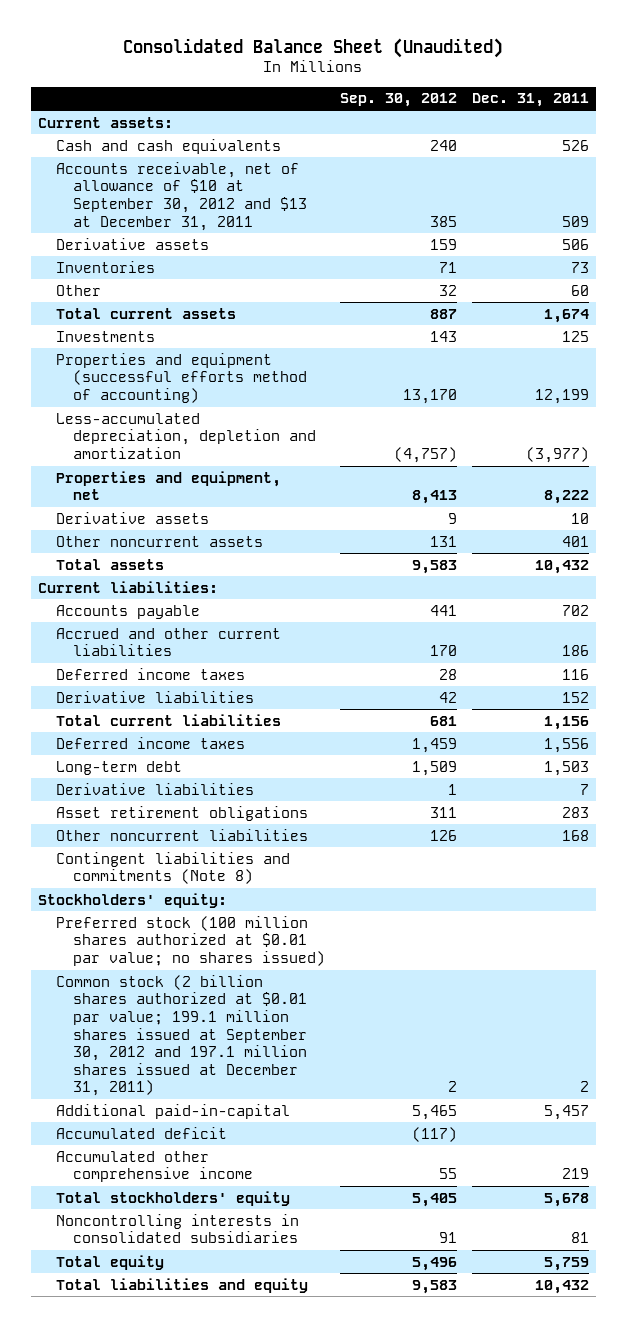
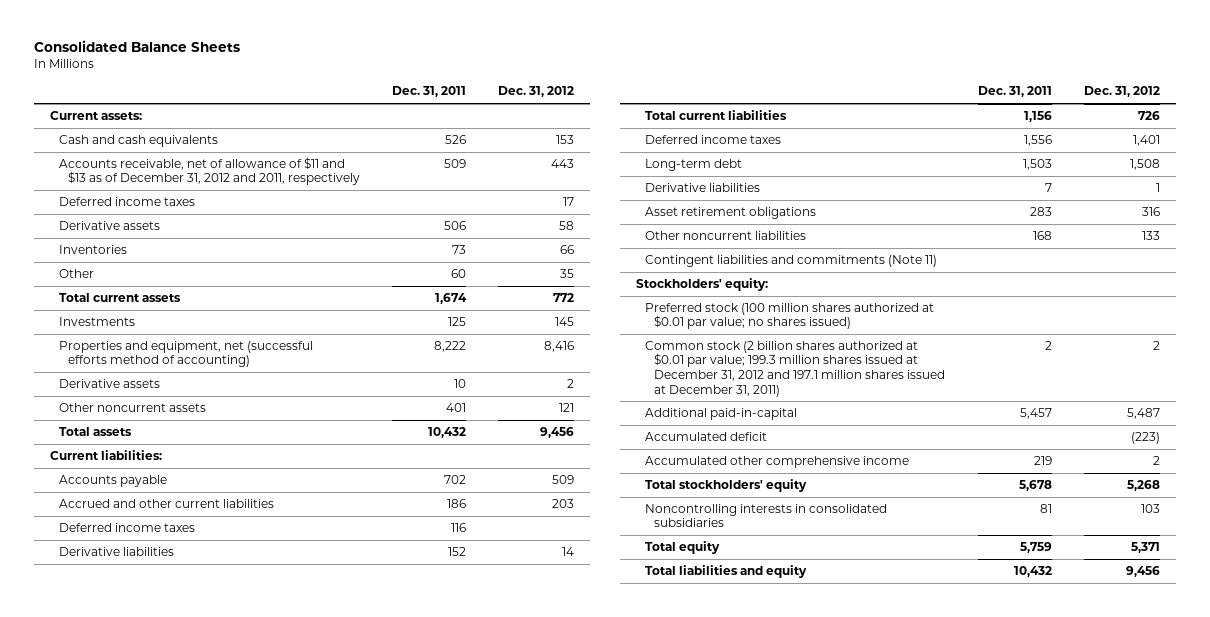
- Consolidated Balance Sheet (Unaudited)
+ Consolidated Balance Sheets
- | Sep. 30, 2012 | Dec. 31, 2011
+ | Dec. 31, 2011 | Dec. 31, 2012
- Accounts receivable, net of allowance of $10 at September 30, 2012 and $13 at December 31, 2011 | 385 | 509
+ Accounts receivable, net of allowance of $11 and $13 as of December 31, 2012 and 2011, respectively | 509 | 443
+ Deferred income taxes | | 17
- Properties and equipment (successful efforts method of accounting) | 13,170 | 12,199
- Less-accumulated depreciation, depletion and amortization | (4,757) | (3,977)
- Properties and equipment, net | 8,413 | 8,222
+ Properties and equipment, net (successful efforts method of accounting) | 8,222 | 8,416
- Contingent liabilities and commitments (Note 8)
+ Contingent liabilities and commitments (Note 11)
- Common stock (2 billion shares authorized at $0.01 par value; 199.1 million shares issued at September 30, 2012 and 197.1 million shares issued at December 31, 2011) | 2 | 2
+ Common stock (2 billion shares authorized at $0.01 par value; 199.3 million shares issued at December 31, 2012 and 197.1 million shares issued at December 31, 2011) | 2 | 2

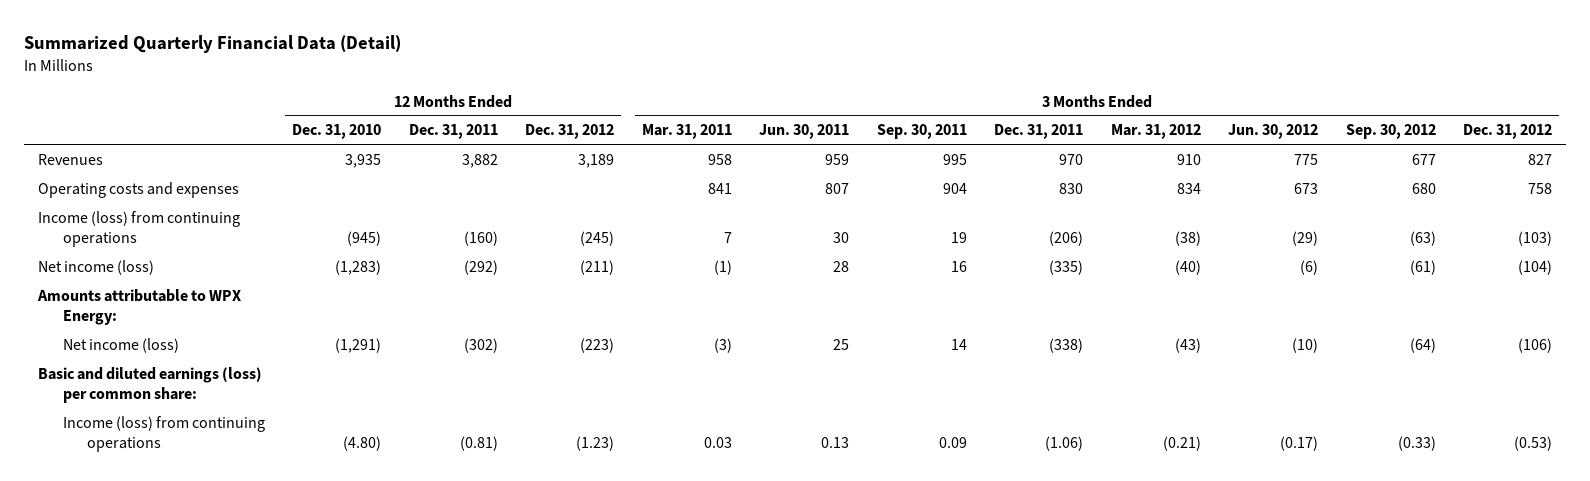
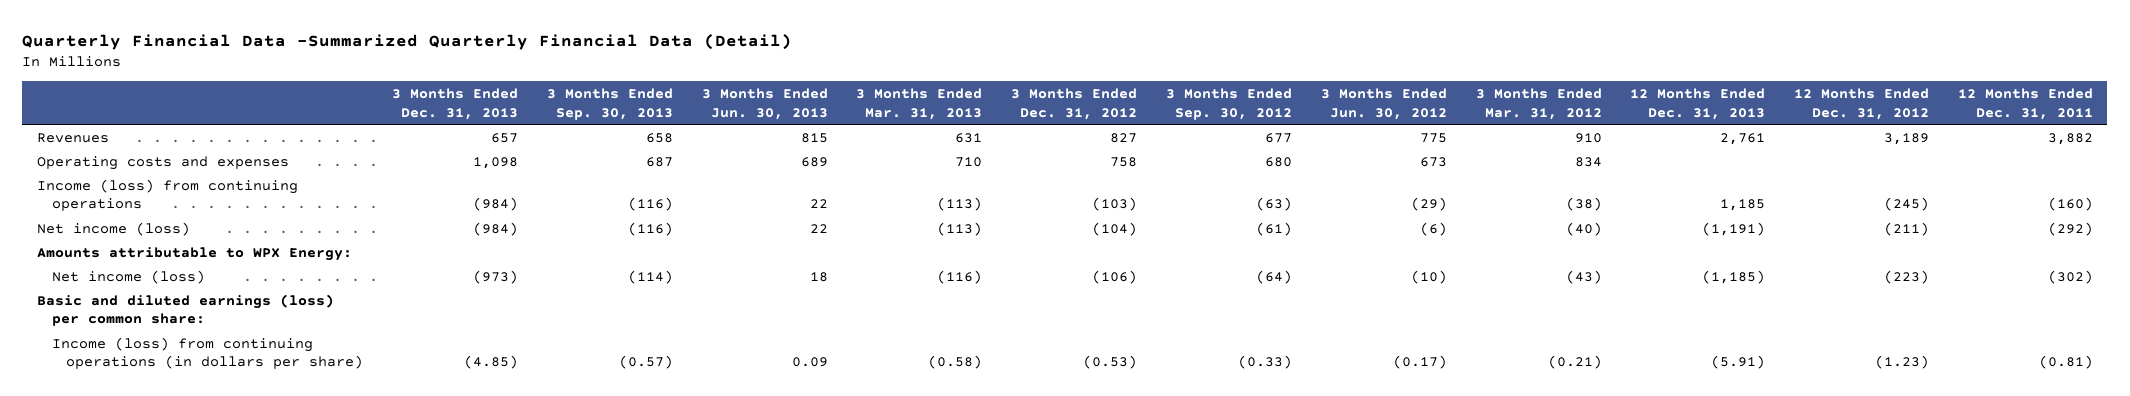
- Summarized Quarterly Financial Data (Detail)
+ Quarterly Financial Data -Summarized Quarterly Financial Data (Detail)
- | 12 Months Ended Dec. 31, 2010 | 12 Months Ended Dec. 31, 2011 | 12 Months Ended Dec. 31, 2012 | 3 Months Ended Mar. 31, 2011 | 3 Months Ended Jun. 30, 2011 | 3 Months Ended Sep. 30, 2011 | 3 Months Ended Dec. 31, 2011 | 3 Months Ended Mar. 31, 2012 | 3 Months Ended Jun. 30, 2012 | 3 Months Ended Sep. 30, 2012 | 3 Months Ended Dec. 31, 2012
+ | 3 Months Ended Dec. 31, 2013 | 3 Months Ended Sep. 30, 2013 | 3 Months Ended Jun. 30, 2013 | 3 Months Ended Mar. 31, 2013 | 3 Months Ended Dec. 31, 2012 | 3 Months Ended Sep. 30, 2012 | 3 Months Ended Jun. 30, 2012 | 3 Months Ended Mar. 31, 2012 | 12 Months Ended Dec. 31, 2013 | 12 Months Ended Dec. 31, 2012 | 12 Months Ended Dec. 31, 2011
- Income (loss) from continuing operations | (4.80) | (0.81) | (1.23) | 0.03 | 0.13 | 0.09 | (1.06) | (0.21) | (0.17) | (0.33) | (0.53)
+ Income (loss) from continuing operations (in dollars per share) | (4.85) | (0.57) | 0.09 | (0.58) | (0.53) | (0.33) | (0.17) | (0.21) | (5.91) | (1.23) | (0.81)

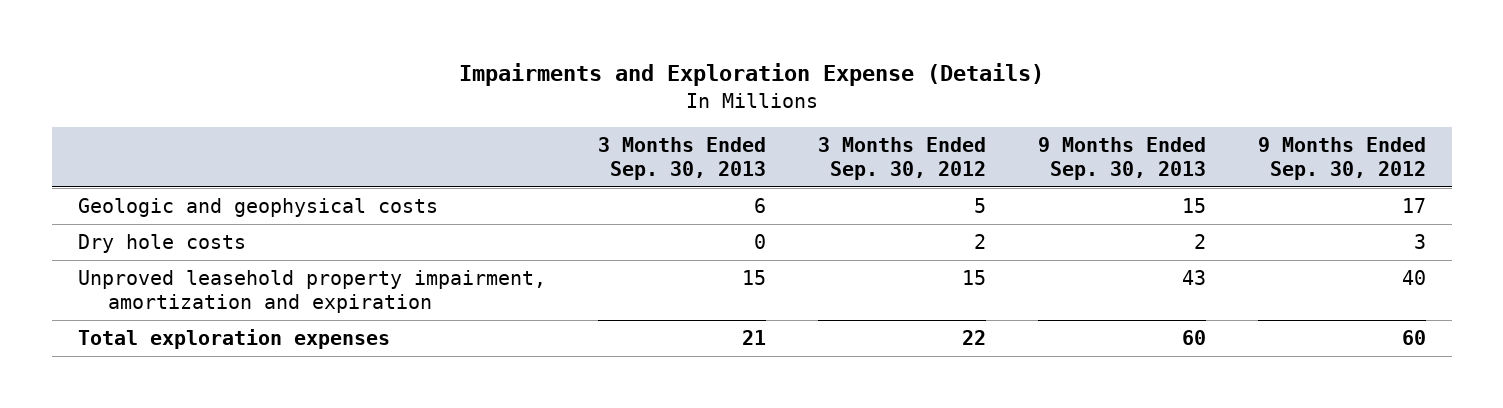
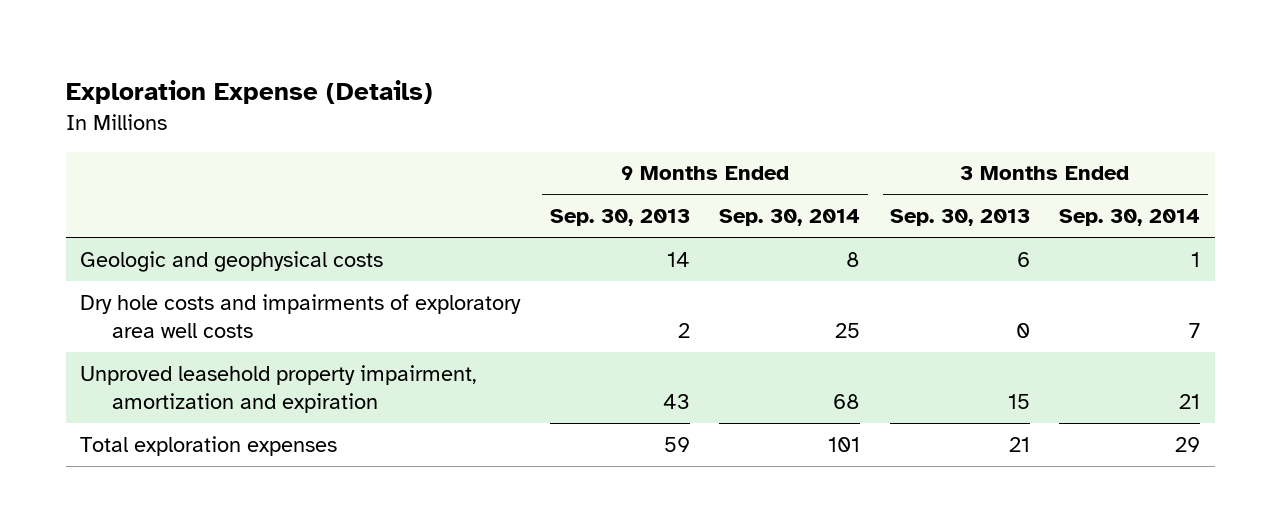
- Impairments and Exploration Expense (Details)
+ Exploration Expense (Details)
- | 3 Months Ended Sep. 30, 2013 | 3 Months Ended Sep. 30, 2012 | 9 Months Ended Sep. 30, 2013 | 9 Months Ended Sep. 30, 2012
+ | 9 Months Ended Sep. 30, 2013 | 9 Months Ended Sep. 30, 2014 | 3 Months Ended Sep. 30, 2013 | 3 Months Ended Sep. 30, 2014
- Geologic and geophysical costs | 6 | 5 | 15 | 17
- Dry hole costs | 0 | 2 | 2 | 3
+ Geologic and geophysical costs | 14 | 8 | 6 | 1
+ Dry hole costs and impairments of exploratory area well costs | 2 | 25 | 0 | 7
- Total exploration expenses | 21 | 22 | 60 | 60
+ Total exploration expenses | 59 | 101 | 21 | 29

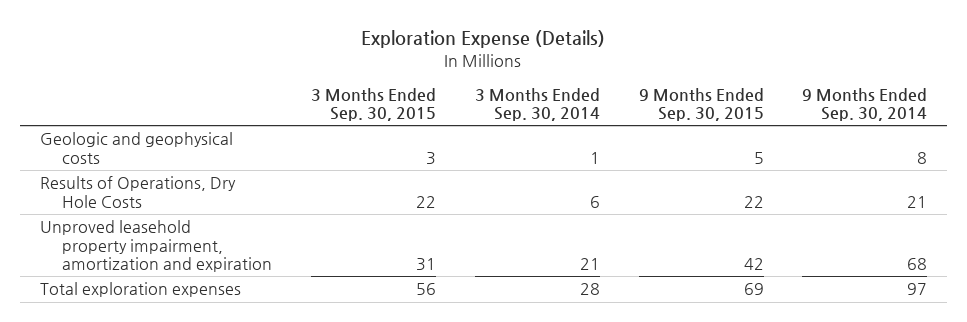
- | 9 Months Ended Sep. 30, 2013 | 9 Months Ended Sep. 30, 2014 | 3 Months Ended Sep. 30, 2013 | 3 Months Ended Sep. 30, 2014
+ | 3 Months Ended Sep. 30, 2015 | 3 Months Ended Sep. 30, 2014 | 9 Months Ended Sep. 30, 2015 | 9 Months Ended Sep. 30, 2014
- Dry hole costs and impairments of exploratory area well costs | 2 | 25 | 0 | 7
+ Results of Operations, Dry Hole Costs | 22 | 6 | 22 | 21
- Total exploration expenses | 59 | 101 | 21 | 29
+ Total exploration expenses | 56 | 28 | 69 | 97

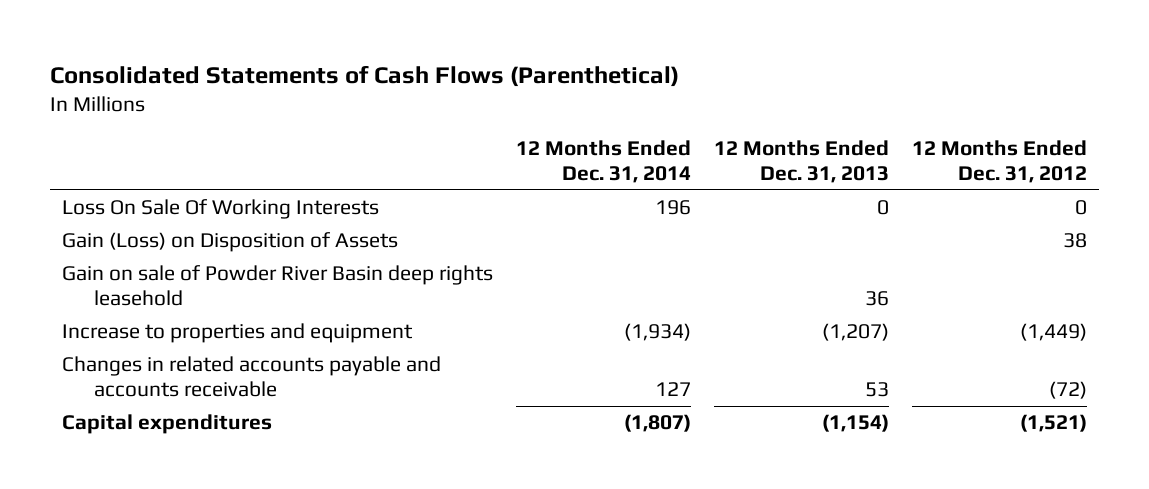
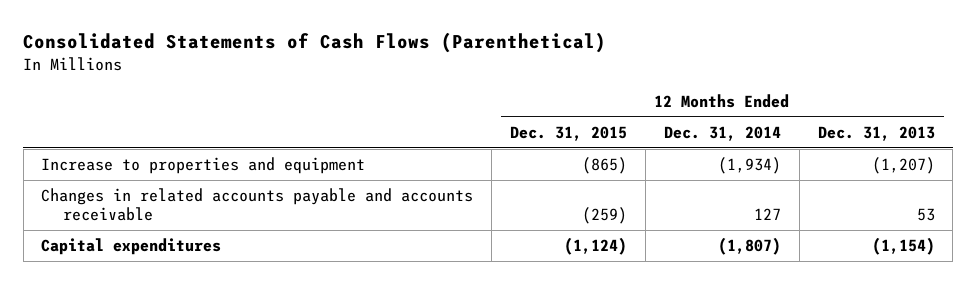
- | 12 Months Ended Dec. 31, 2014 | 12 Months Ended Dec. 31, 2013 | 12 Months Ended Dec. 31, 2012
+ | 12 Months Ended Dec. 31, 2015 | 12 Months Ended Dec. 31, 2014 | 12 Months Ended Dec. 31, 2013
- Loss On Sale Of Working Interests | 196 | 0 | 0
- Gain (Loss) on Disposition of Assets | | | 38
- Gain on sale of Powder River Basin deep rights leasehold | | 36 |

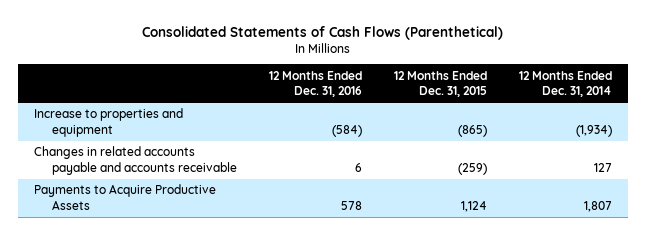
- | 12 Months Ended Dec. 31, 2015 | 12 Months Ended Dec. 31, 2014 | 12 Months Ended Dec. 31, 2013
+ | 12 Months Ended Dec. 31, 2016 | 12 Months Ended Dec. 31, 2015 | 12 Months Ended Dec. 31, 2014
- Capital expenditures | (1,124) | (1,807) | (1,154)
+ Payments to Acquire Productive Assets | 578 | 1,124 | 1,807

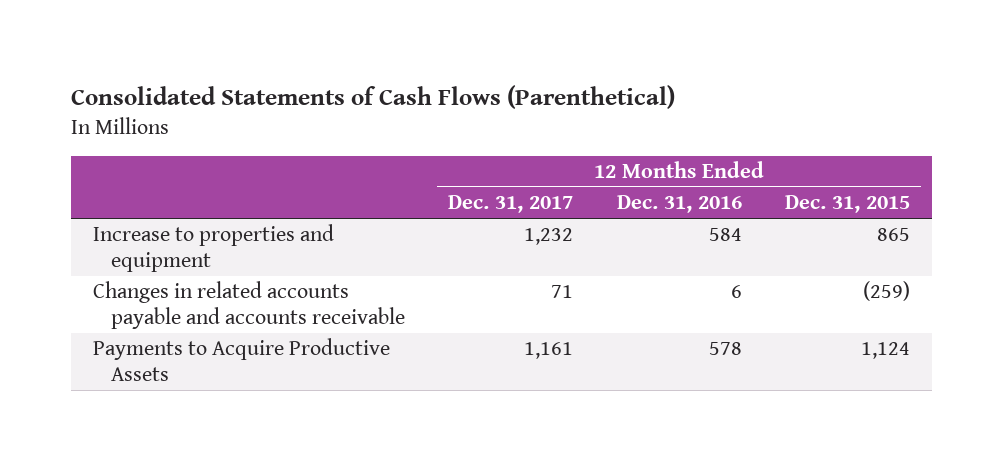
- | 12 Months Ended Dec. 31, 2016 | 12 Months Ended Dec. 31, 2015 | 12 Months Ended Dec. 31, 2014
+ | 12 Months Ended Dec. 31, 2017 | 12 Months Ended Dec. 31, 2016 | 12 Months Ended Dec. 31, 2015
- Increase to properties and equipment | (584) | (865) | (1,934)
+ Increase to properties and equipment | 1,232 | 584 | 865

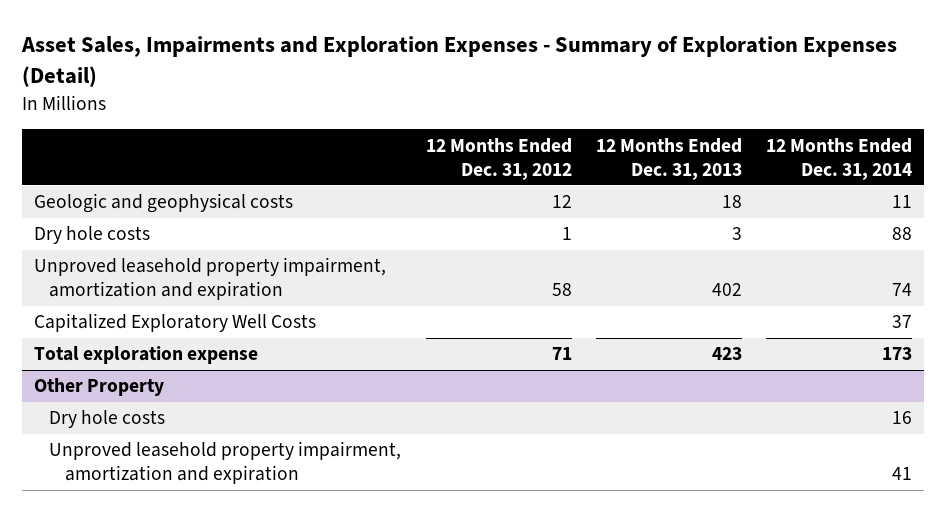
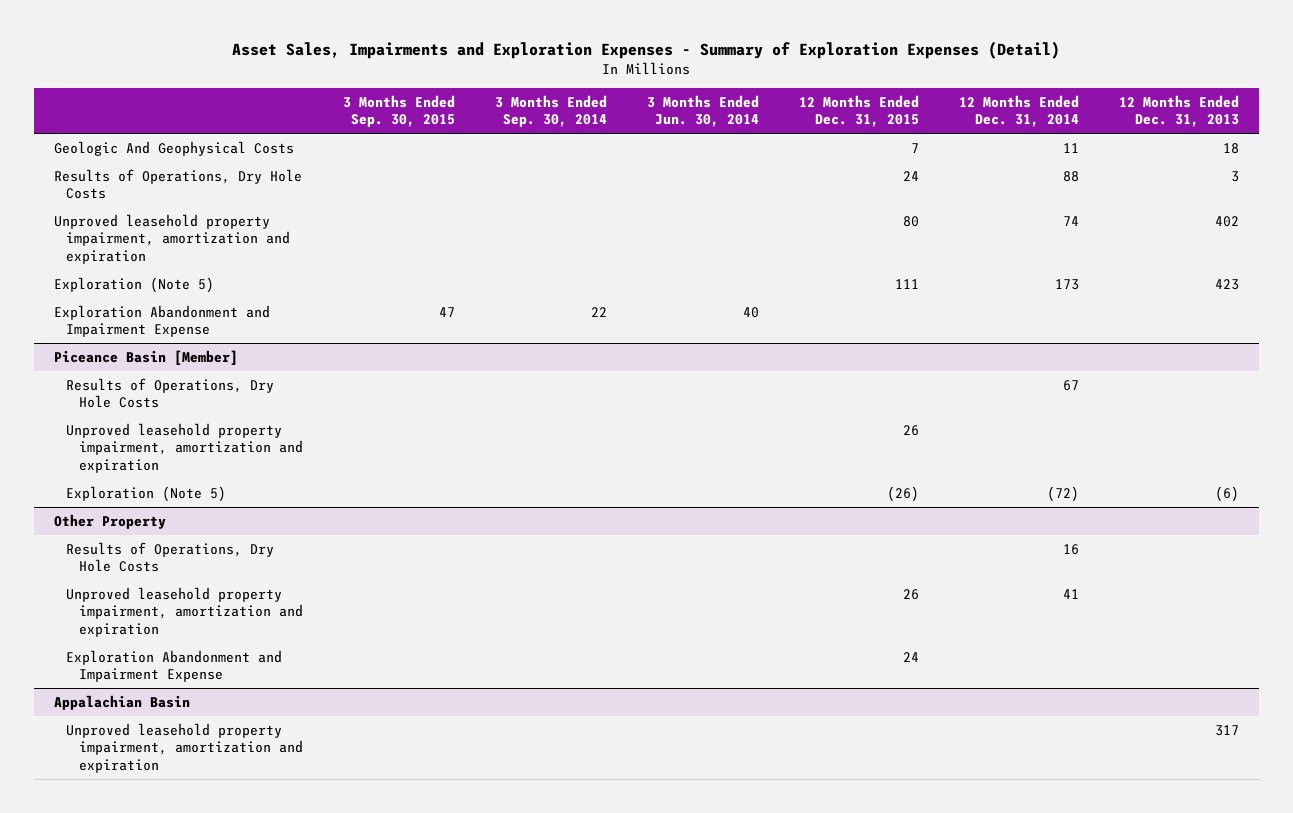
- | 12 Months Ended Dec. 31, 2012 | 12 Months Ended Dec. 31, 2013 | 12 Months Ended Dec. 31, 2014
+ | 3 Months Ended Sep. 30, 2015 | 3 Months Ended Sep. 30, 2014 | 3 Months Ended Jun. 30, 2014 | 12 Months Ended Dec. 31, 2015 | 12 Months Ended Dec. 31, 2014 | 12 Months Ended Dec. 31, 2013
- Geologic and geophysical costs | 12 | 18 | 11
- Dry hole costs | 1 | 3 | 88
+ Geologic And Geophysical Costs | | | | 7 | 11 | 18
+ Results of Operations, Dry Hole Costs | | | | 24 | 88 | 3
- Capitalized Exploratory Well Costs | | | 37
- Total exploration expense | 71 | 423 | 173
+ Exploration (Note 5) | | | | 111 | 173 | 423
+ Exploration Abandonment and Impairment Expense | 47 | 22 | 40 | | |
+ Piceance Basin [Member]
+ Results of Operations, Dry Hole Costs | | | | | 67 |
+ Unproved leasehold property impairment, amortization and expiration | | | | 26 | |
+ Exploration (Note 5) | | | | (26) | (72) | (6)
@ Other Property
- Dry hole costs | | | 16
+ Results of Operations, Dry Hole Costs | | | | | 16 |
+ Exploration Abandonment and Impairment Expense | | | | 24 | |
+ Appalachian Basin
+ Unproved leasehold property impairment, amortization and expiration | | | | | | 317

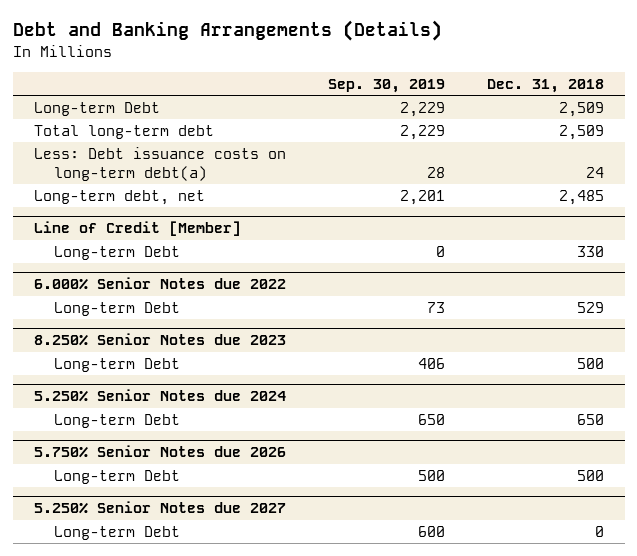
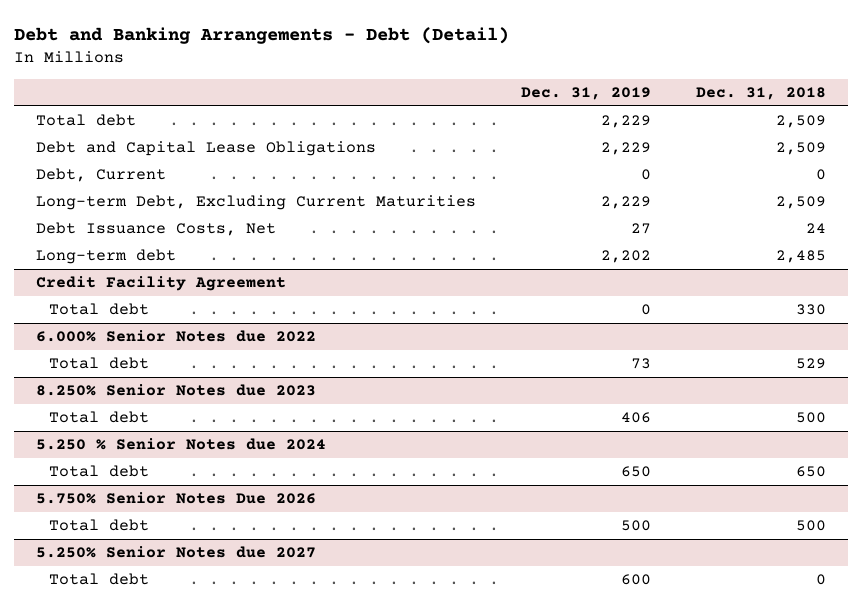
- Debt and Banking Arrangements (Details)
+ Debt and Banking Arrangements - Debt (Detail)
- | Sep. 30, 2019 | Dec. 31, 2018
+ | Dec. 31, 2019 | Dec. 31, 2018
- Long-term Debt | 2,229 | 2,509
- Total long-term debt | 2,229 | 2,509
- Less: Debt issuance costs on long-term debt(a) | 28 | 24
- Long-term debt, net | 2,201 | 2,485
- Line of Credit [Member]
- Long-term Debt | 0 | 330
+ Total debt | 2,229 | 2,509
+ Debt and Capital Lease Obligations | 2,229 | 2,509
+ Debt, Current | 0 | 0
+ Long-term Debt, Excluding Current Maturities | 2,229 | 2,509
+ Debt Issuance Costs, Net | 27 | 24
+ Long-term debt | 2,202 | 2,485
+ Credit Facility Agreement
+ Total debt | 0 | 330
@ 6.000% Senior Notes due 2022
- Long-term Debt | 73 | 529
+ Total debt | 73 | 529
@ 8.250% Senior Notes due 2023
- Long-term Debt | 406 | 500
- 5.250% Senior Notes due 2024
- Long-term Debt | 650 | 650
- 5.750% Senior Notes due 2026
- Long-term Debt | 500 | 500
@ 8.250% Senior Notes due 2023
+ Total debt | 406 | 500
+ 5.250 % Senior Notes due 2024
+ Total debt | 650 | 650
+ 5.750% Senior Notes Due 2026
+ Total debt | 500 | 500
@ 5.250% Senior Notes due 2027
- Long-term Debt | 600 | 0
+ Total debt | 600 | 0

